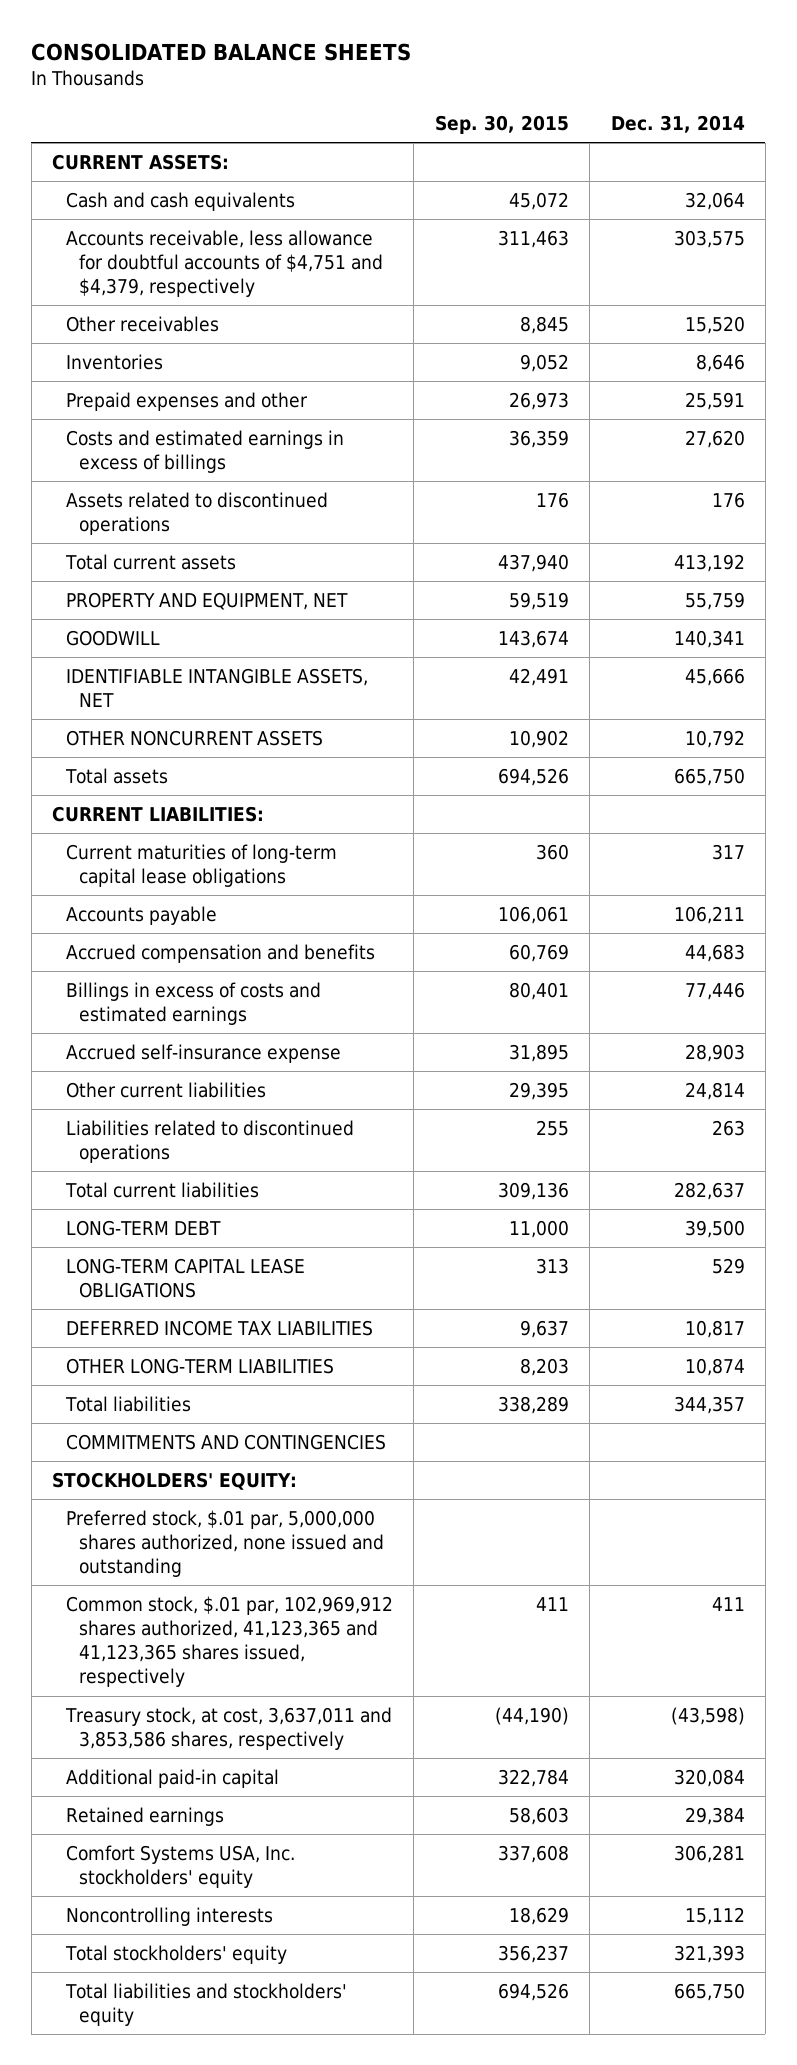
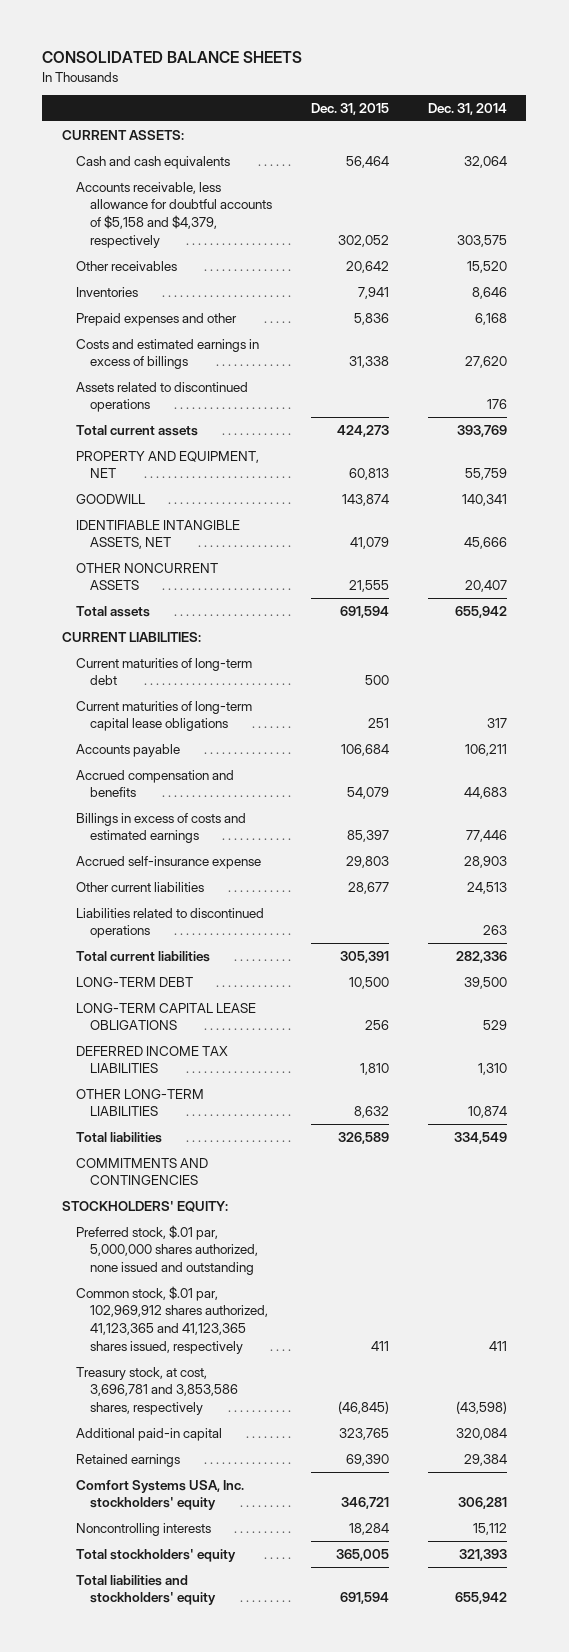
- | Sep. 30, 2015 | Dec. 31, 2014
+ | Dec. 31, 2015 | Dec. 31, 2014
- Accounts receivable, less allowance for doubtful accounts of $4,751 and $4,379, respectively | 311,463 | 303,575
+ Accounts receivable, less allowance for doubtful accounts of $5,158 and $4,379, respectively | 302,052 | 303,575
- Prepaid expenses and other | 26,973 | 25,591
+ Prepaid expenses and other | 5,836 | 6,168
- Total current assets | 437,940 | 413,192
+ Total current assets | 424,273 | 393,769
- OTHER NONCURRENT ASSETS | 10,902 | 10,792
- Total assets | 694,526 | 665,750
+ OTHER NONCURRENT ASSETS | 21,555 | 20,407
+ Total assets | 691,594 | 655,942
+ Current maturities of long-term debt | 500 |
- Other current liabilities | 29,395 | 24,814
+ Other current liabilities | 28,677 | 24,513
- Total current liabilities | 309,136 | 282,637
+ Total current liabilities | 305,391 | 282,336
- DEFERRED INCOME TAX LIABILITIES | 9,637 | 10,817
+ DEFERRED INCOME TAX LIABILITIES | 1,810 | 1,310
- Total liabilities | 338,289 | 344,357
+ Total liabilities | 326,589 | 334,549
- Treasury stock, at cost, 3,637,011 and 3,853,586 shares, respectively | (44,190) | (43,598)
+ Treasury stock, at cost, 3,696,781 and 3,853,586 shares, respectively | (46,845) | (43,598)
- Total liabilities and stockholders' equity | 694,526 | 665,750
+ Total liabilities and stockholders' equity | 691,594 | 655,942

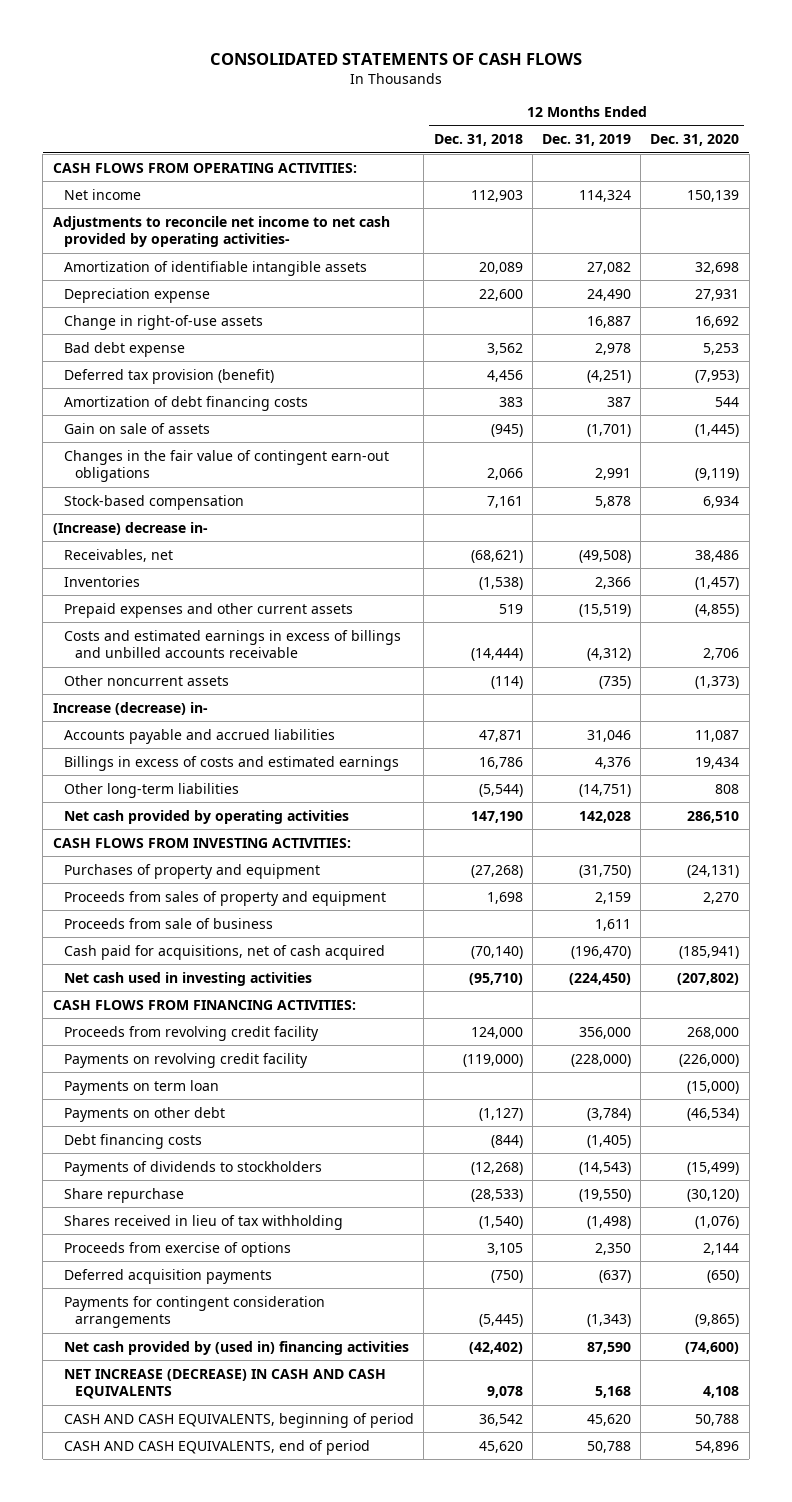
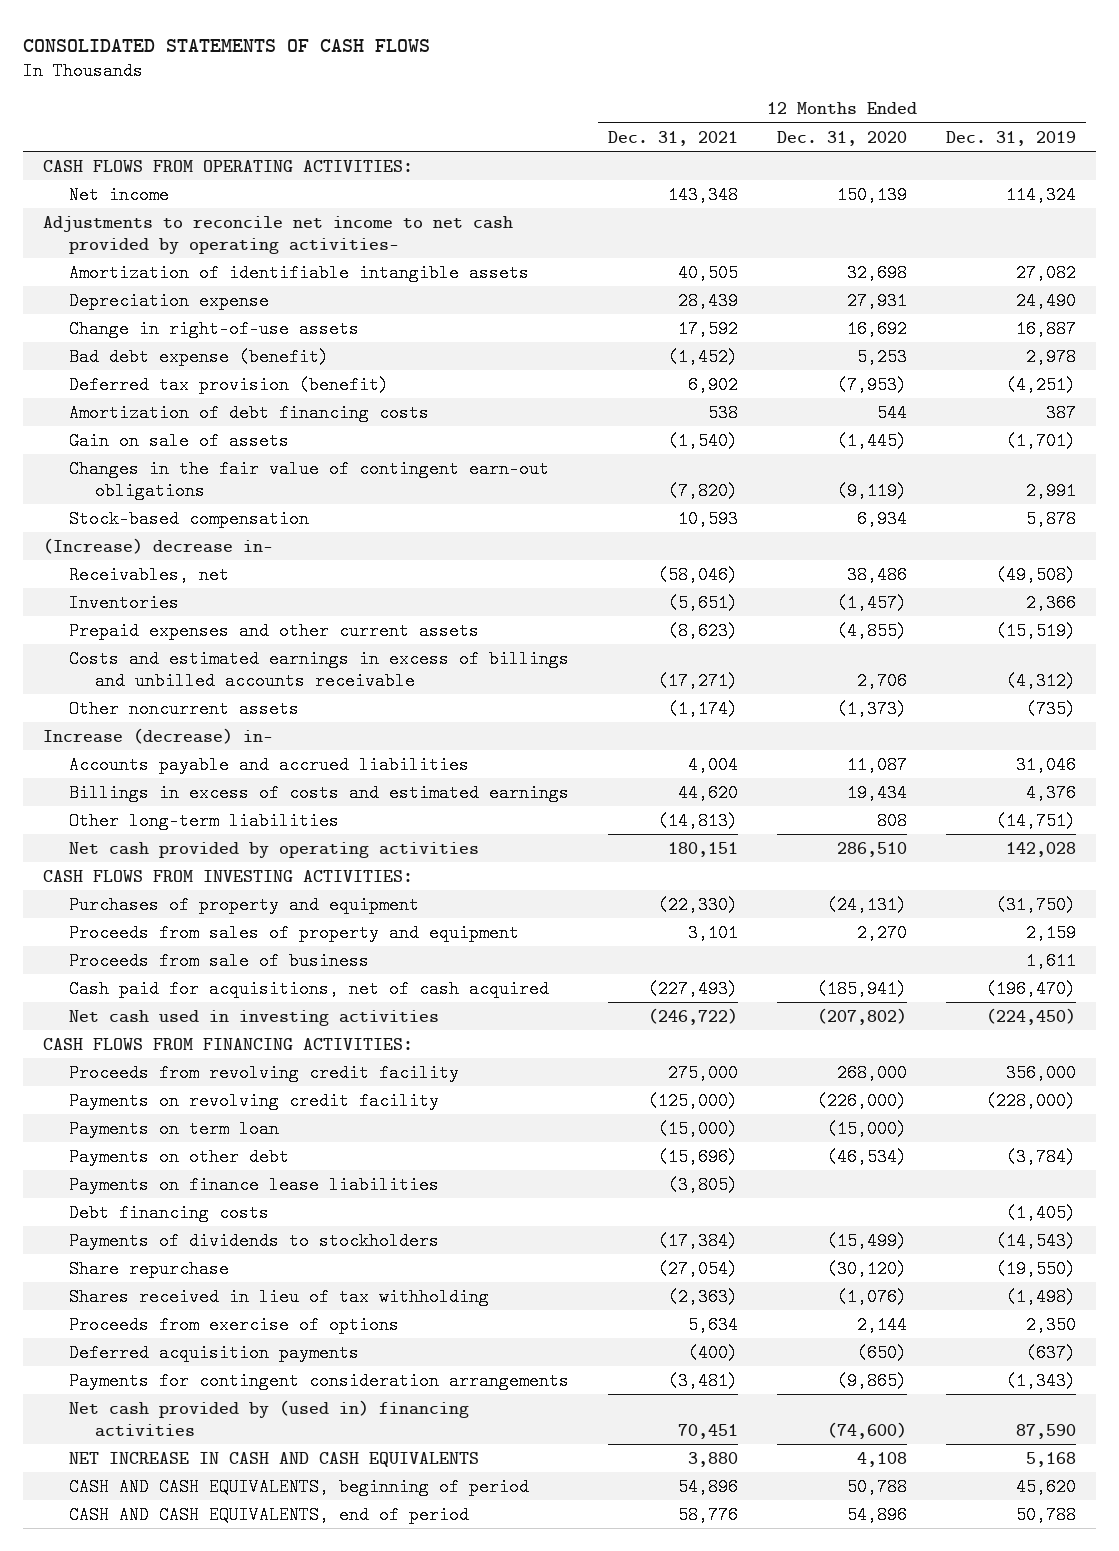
- | 12 Months Ended Dec. 31, 2018 | 12 Months Ended Dec. 31, 2019 | 12 Months Ended Dec. 31, 2020
+ | 12 Months Ended Dec. 31, 2021 | 12 Months Ended Dec. 31, 2020 | 12 Months Ended Dec. 31, 2019
- Bad debt expense | 3,562 | 2,978 | 5,253
+ Bad debt expense (benefit) | (1,452) | 5,253 | 2,978
+ Payments on finance lease liabilities | (3,805) | |
- NET INCREASE (DECREASE) IN CASH AND CASH EQUIVALENTS | 9,078 | 5,168 | 4,108
+ NET INCREASE IN CASH AND CASH EQUIVALENTS | 3,880 | 4,108 | 5,168

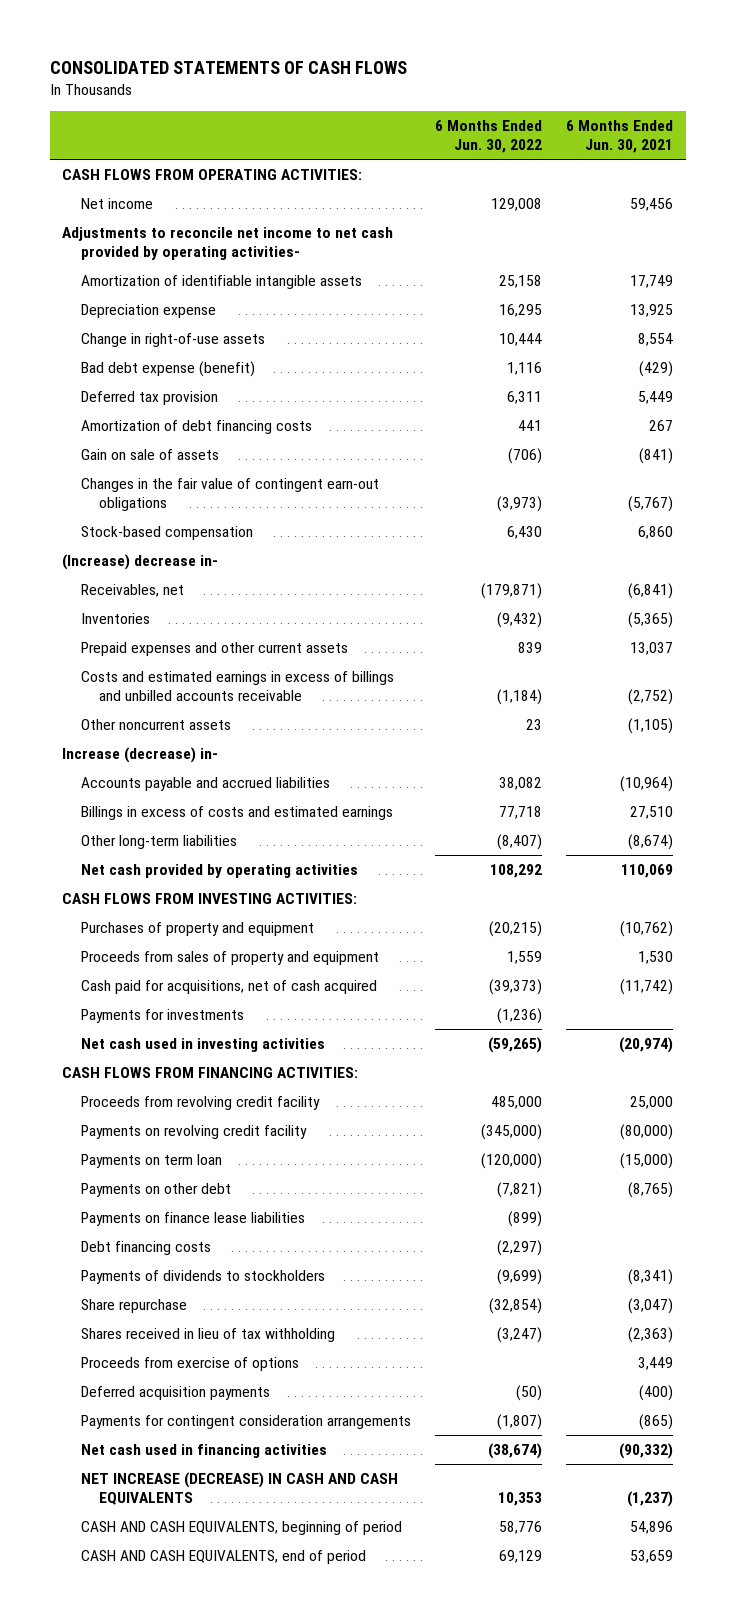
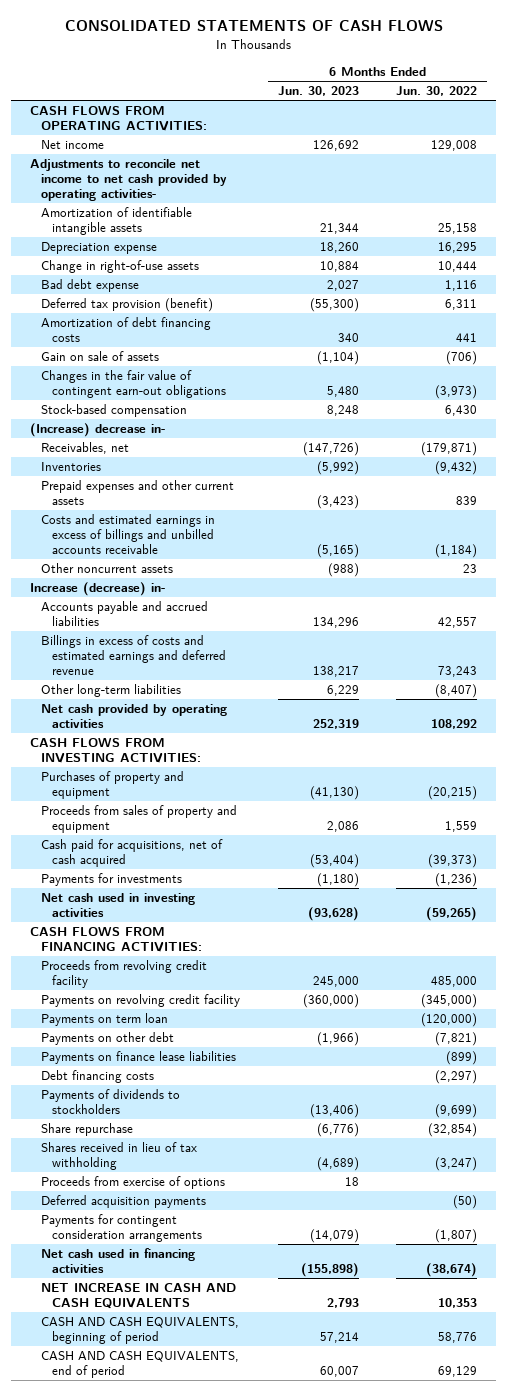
- | 6 Months Ended Jun. 30, 2022 | 6 Months Ended Jun. 30, 2021
+ | 6 Months Ended Jun. 30, 2023 | 6 Months Ended Jun. 30, 2022
- Bad debt expense (benefit) | 1,116 | (429)
- Deferred tax provision | 6,311 | 5,449
+ Bad debt expense | 2,027 | 1,116
+ Deferred tax provision (benefit) | (55,300) | 6,311
- Accounts payable and accrued liabilities | 38,082 | (10,964)
- Billings in excess of costs and estimated earnings | 77,718 | 27,510
+ Accounts payable and accrued liabilities | 134,296 | 42,557
+ Billings in excess of costs and estimated earnings and deferred revenue | 138,217 | 73,243
- NET INCREASE (DECREASE) IN CASH AND CASH EQUIVALENTS | 10,353 | (1,237)
+ NET INCREASE IN CASH AND CASH EQUIVALENTS | 2,793 | 10,353

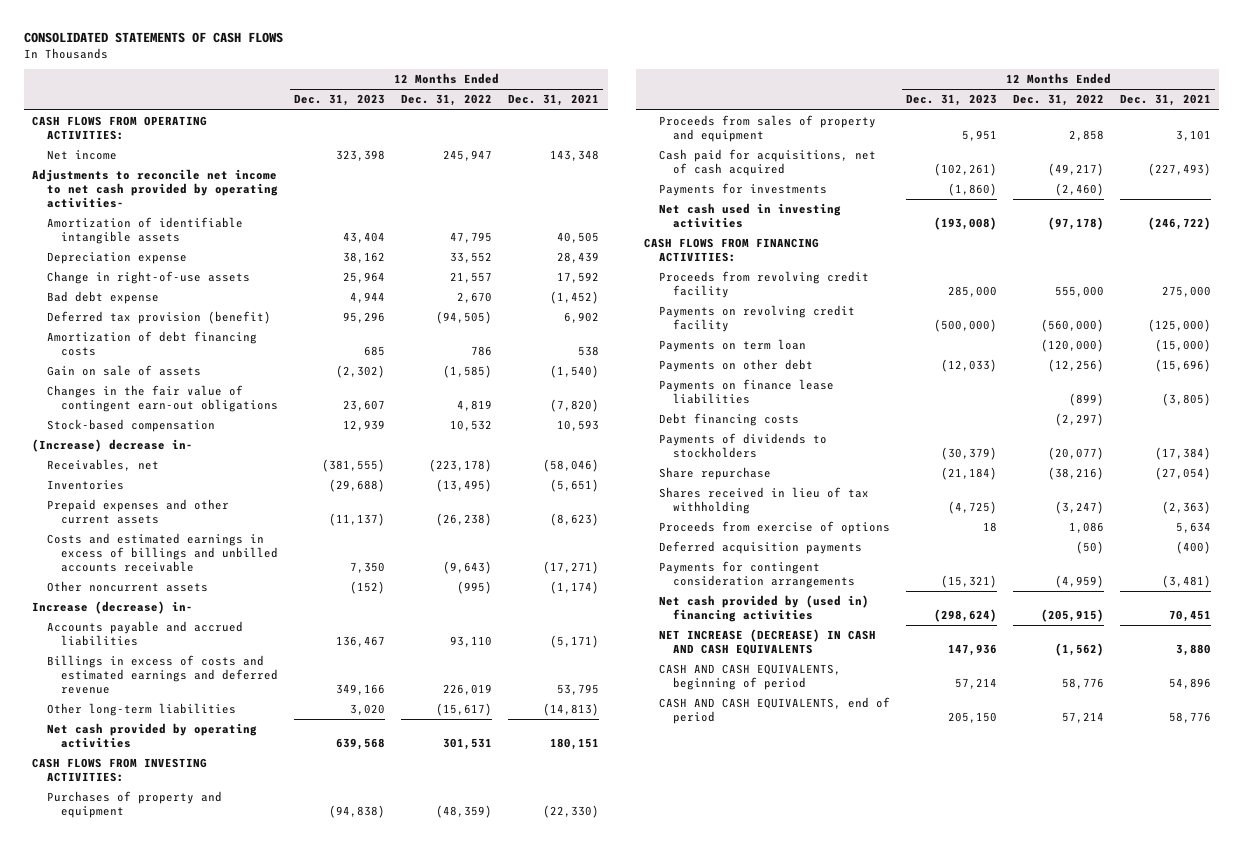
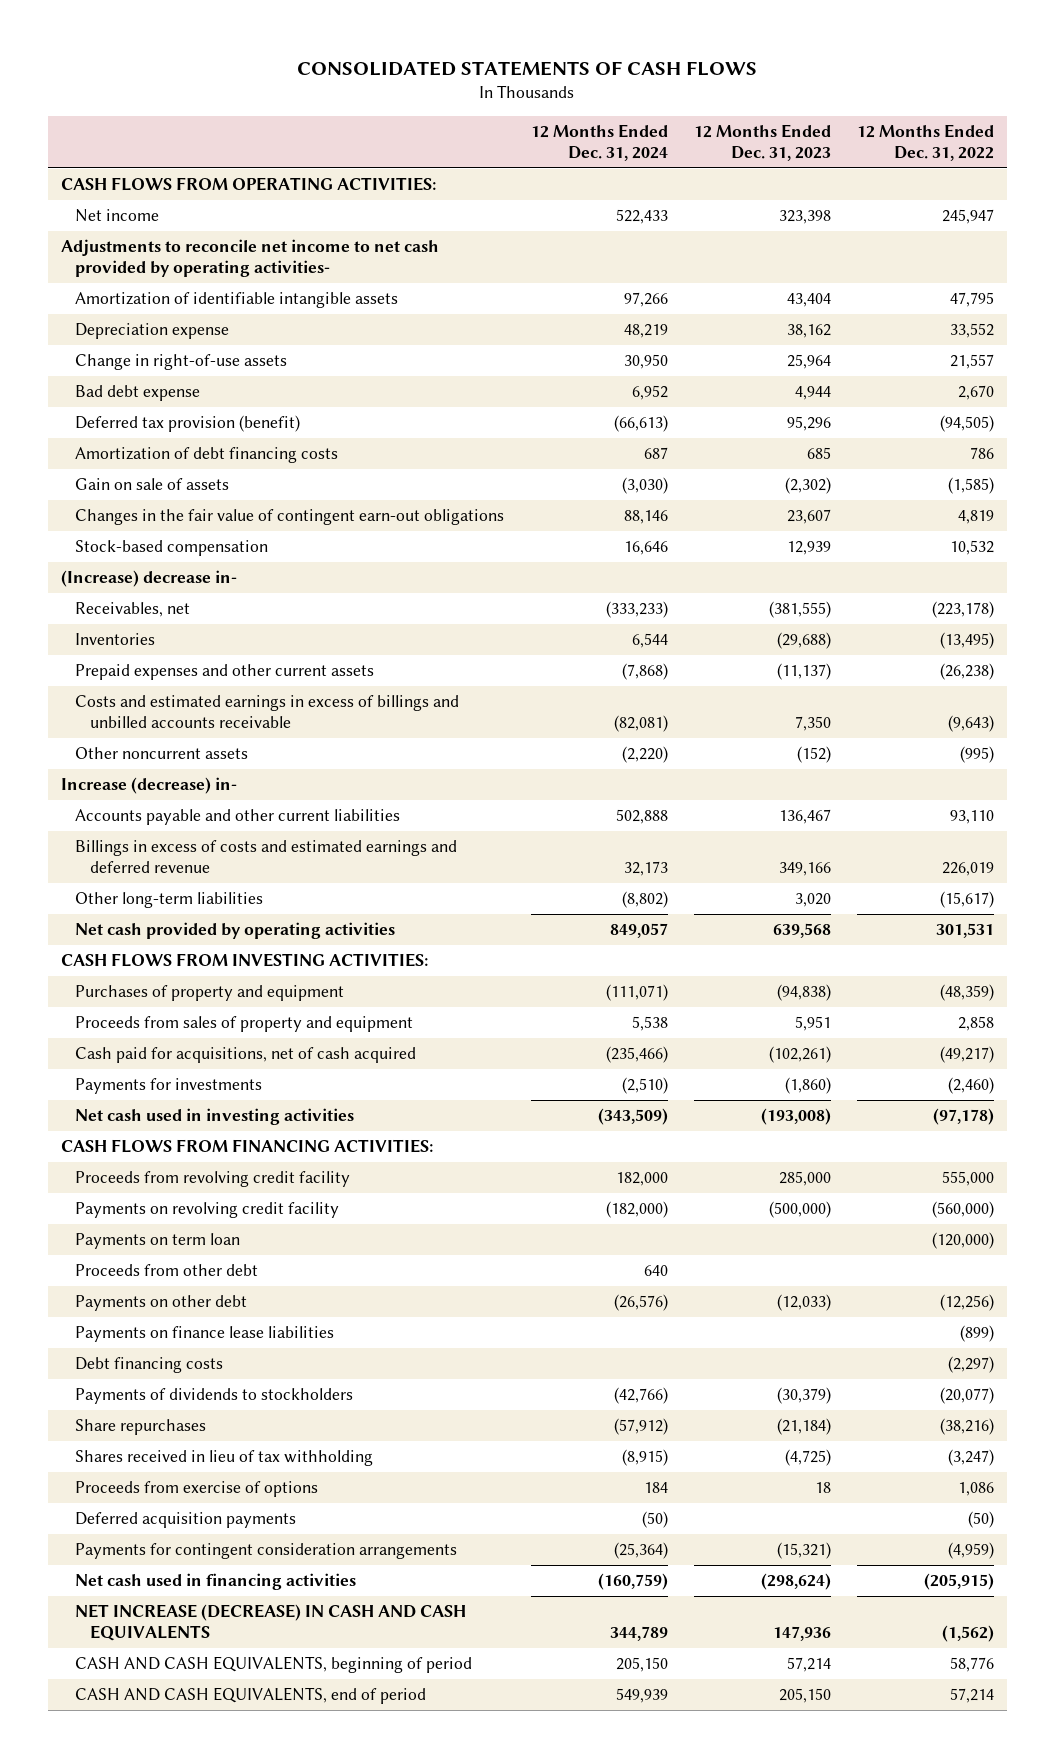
- | 12 Months Ended Dec. 31, 2023 | 12 Months Ended Dec. 31, 2022 | 12 Months Ended Dec. 31, 2021
+ | 12 Months Ended Dec. 31, 2024 | 12 Months Ended Dec. 31, 2023 | 12 Months Ended Dec. 31, 2022
- Accounts payable and accrued liabilities | 136,467 | 93,110 | (5,171)
+ Accounts payable and other current liabilities | 502,888 | 136,467 | 93,110
+ Proceeds from other debt | 640 | |
- Share repurchase | (21,184) | (38,216) | (27,054)
+ Share repurchases | (57,912) | (21,184) | (38,216)
- Net cash provided by (used in) financing activities | (298,624) | (205,915) | 70,451
+ Net cash used in financing activities | (160,759) | (298,624) | (205,915)

